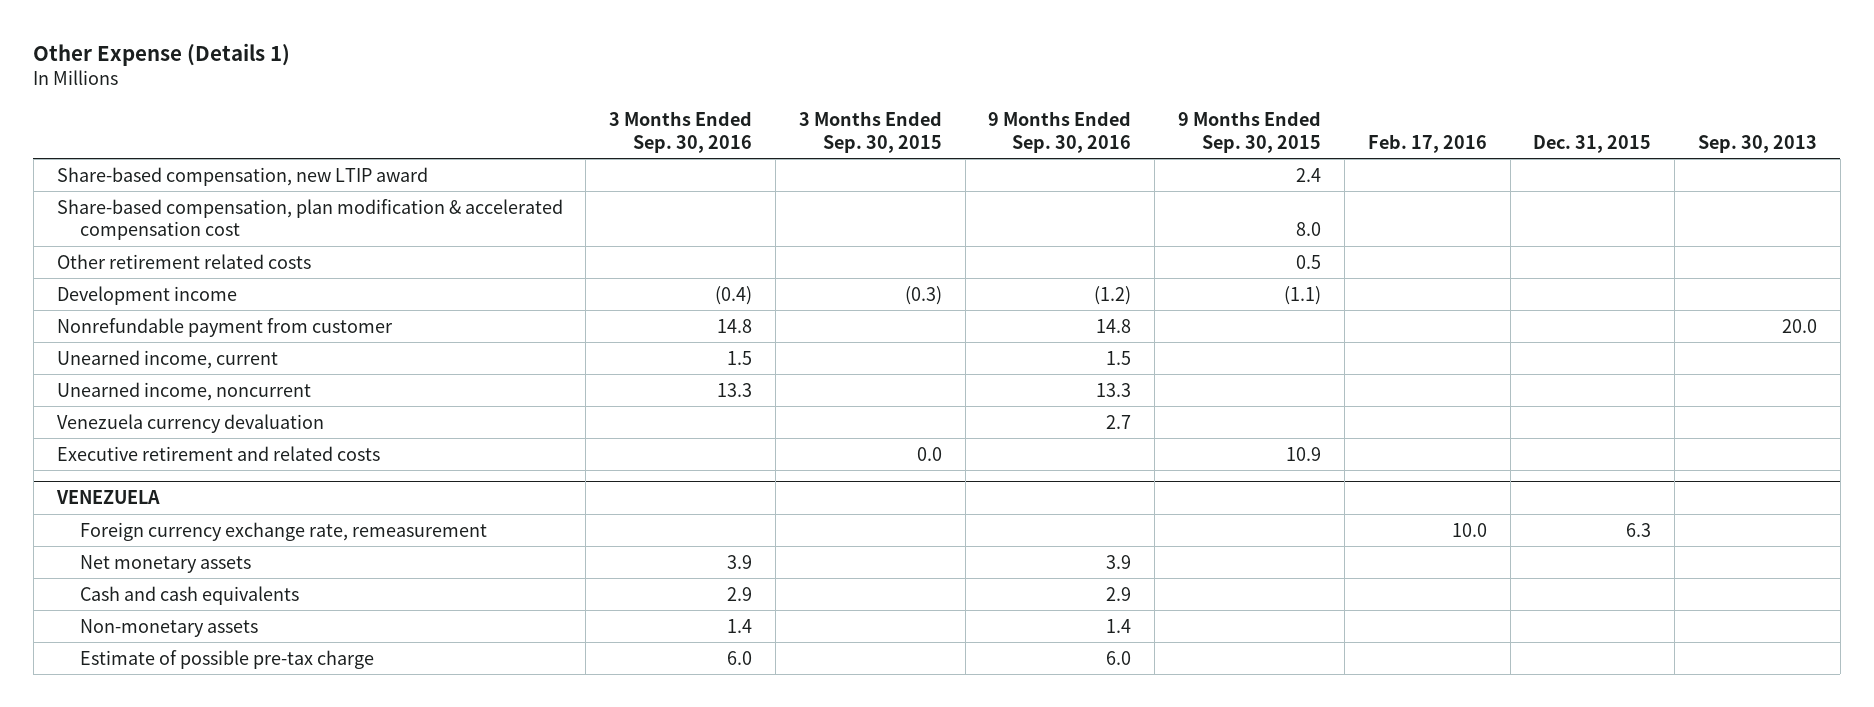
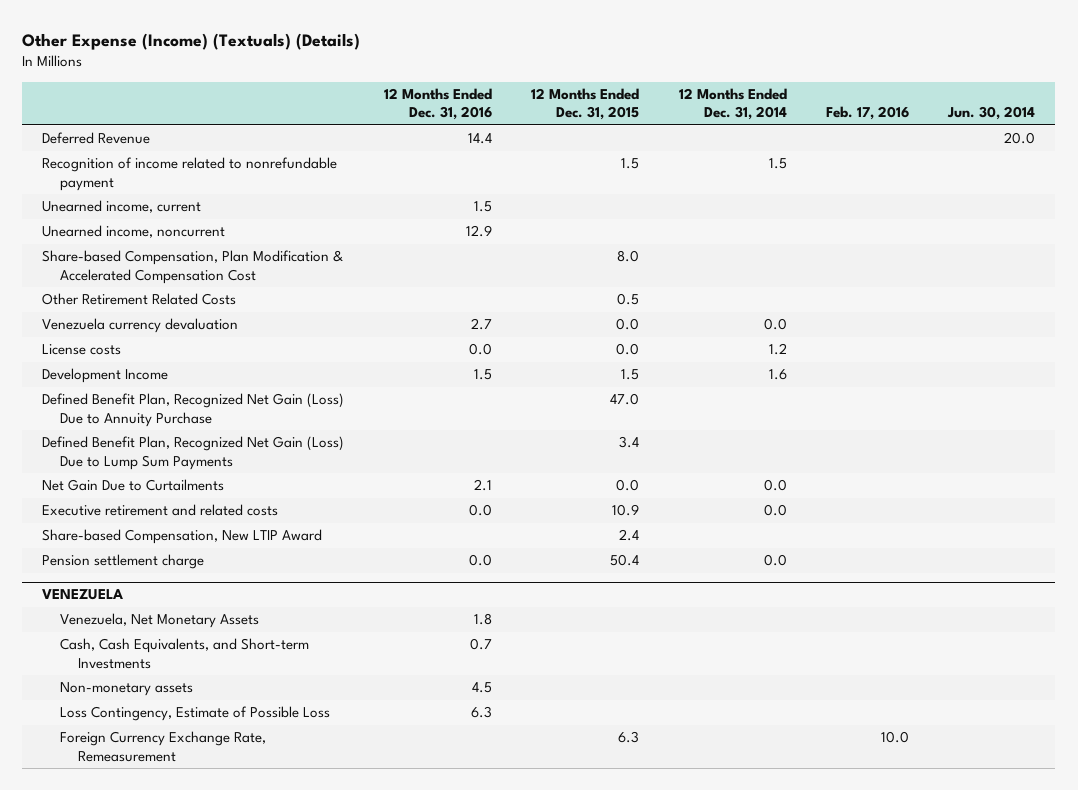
- Other Expense (Details 1)
+ Other Expense (Income) (Textuals) (Details)
- | 3 Months Ended Sep. 30, 2016 | 3 Months Ended Sep. 30, 2015 | 9 Months Ended Sep. 30, 2016 | 9 Months Ended Sep. 30, 2015 | Feb. 17, 2016 | Dec. 31, 2015 | Sep. 30, 2013
+ | 12 Months Ended Dec. 31, 2016 | 12 Months Ended Dec. 31, 2015 | 12 Months Ended Dec. 31, 2014 | Feb. 17, 2016 | Jun. 30, 2014
- Share-based compensation, new LTIP award | | | | 2.4 | | |
- Share-based compensation, plan modification & accelerated compensation cost | | | | 8.0 | | |
- Other retirement related costs | | | | 0.5 | | |
- Development income | (0.4) | (0.3) | (1.2) | (1.1) | | |
- Nonrefundable payment from customer | 14.8 | | 14.8 | | | | 20.0
+ Deferred Revenue | 14.4 | | | | 20.0
+ Recognition of income related to nonrefundable payment | | 1.5 | 1.5 | |
+ Share-based Compensation, Plan Modification & Accelerated Compensation Cost | | 8.0 | | |
+ Other Retirement Related Costs | | 0.5 | | |
+ License costs | 0.0 | 0.0 | 1.2 | |
+ Development Income | 1.5 | 1.5 | 1.6 | |
+ Defined Benefit Plan, Recognized Net Gain (Loss) Due to Annuity Purchase | | 47.0 | | |
+ Defined Benefit Plan, Recognized Net Gain (Loss) Due to Lump Sum Payments | | 3.4 | | |
+ Net Gain Due to Curtailments | 2.1 | 0.0 | 0.0 | |
+ Share-based Compensation, New LTIP Award | | 2.4 | | |
+ Pension settlement charge | 0.0 | 50.4 | 0.0 | |
@ VENEZUELA
- Foreign currency exchange rate, remeasurement | | | | | 10.0 | 6.3 |
- Net monetary assets | 3.9 | | 3.9 | | | |
- Cash and cash equivalents | 2.9 | | 2.9 | | | |
+ Venezuela, Net Monetary Assets | 1.8 | | | |
+ Cash, Cash Equivalents, and Short-term Investments | 0.7 | | | |
- Estimate of possible pre-tax charge | 6.0 | | 6.0 | | | |
+ Loss Contingency, Estimate of Possible Loss | 6.3 | | | |
+ Foreign Currency Exchange Rate, Remeasurement | | 6.3 | | 10.0 |

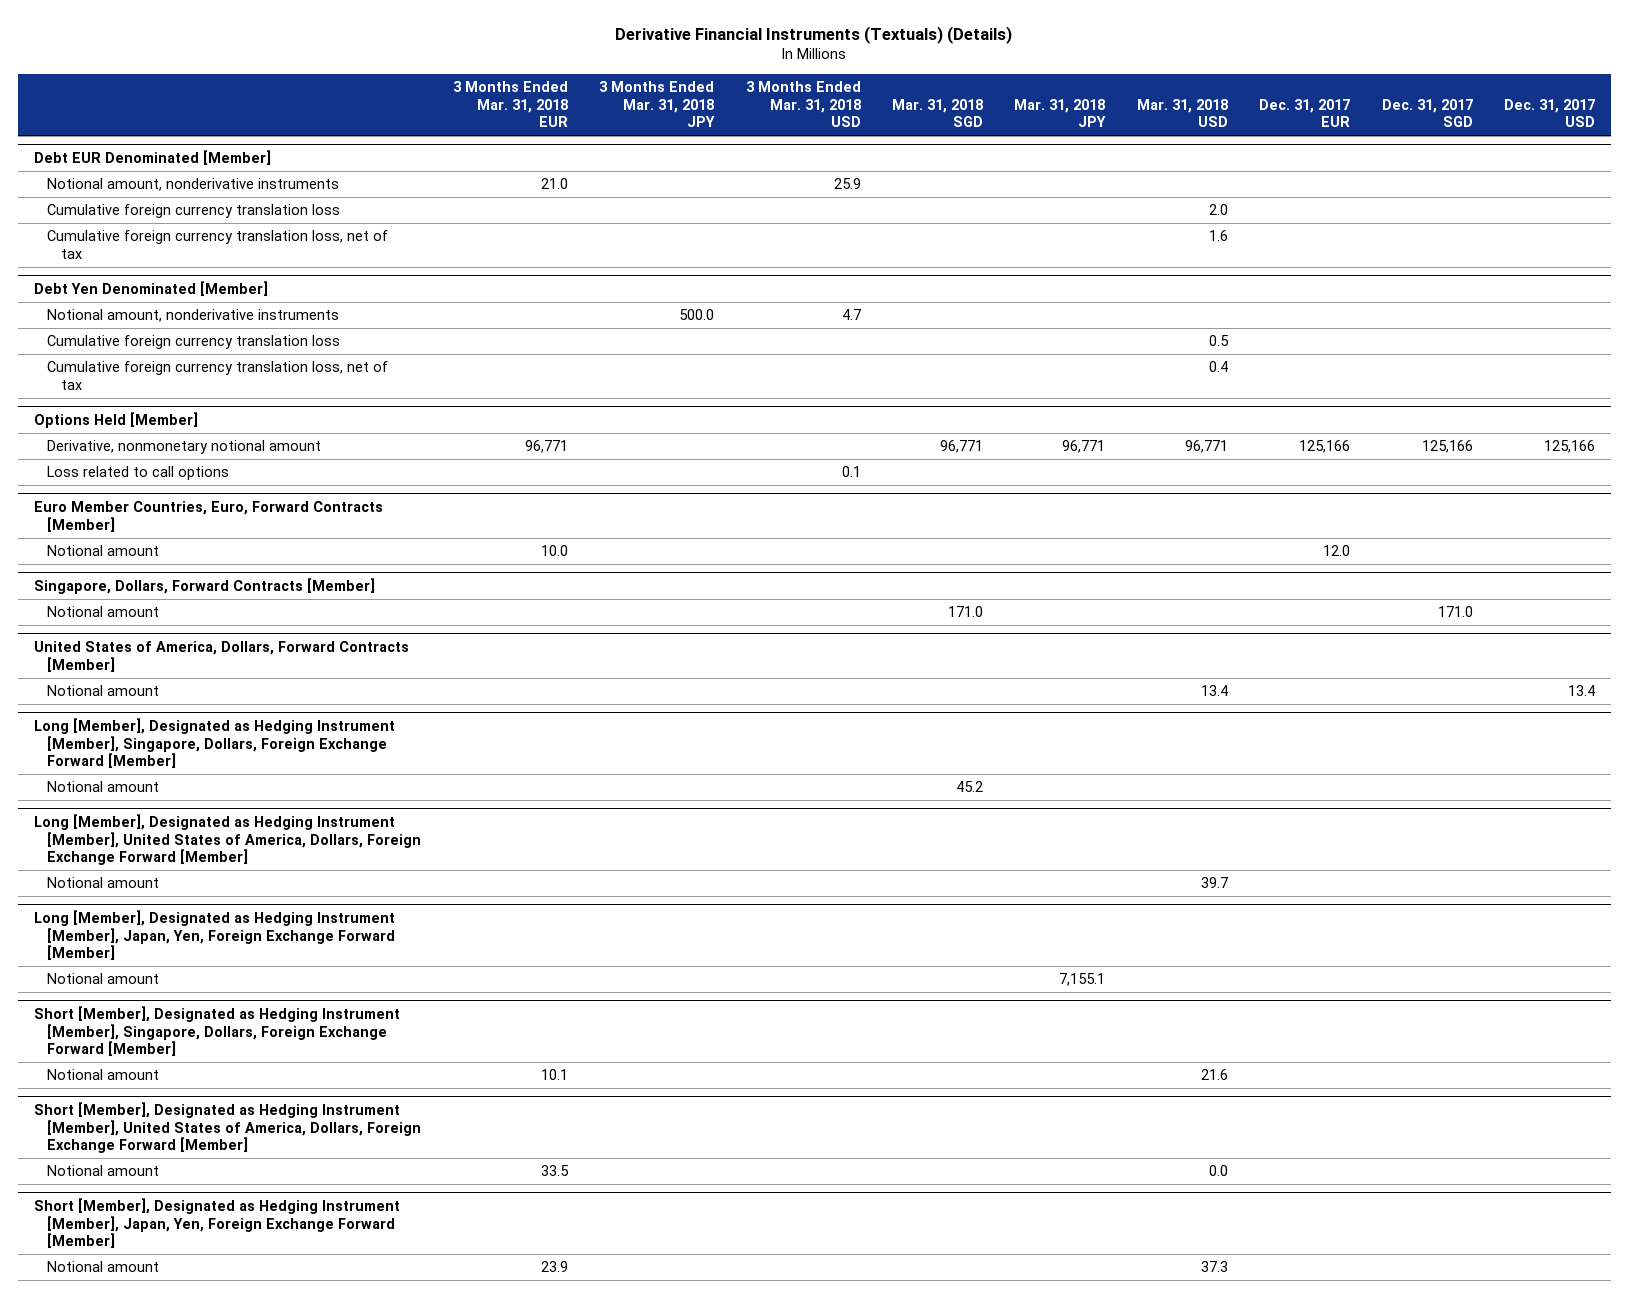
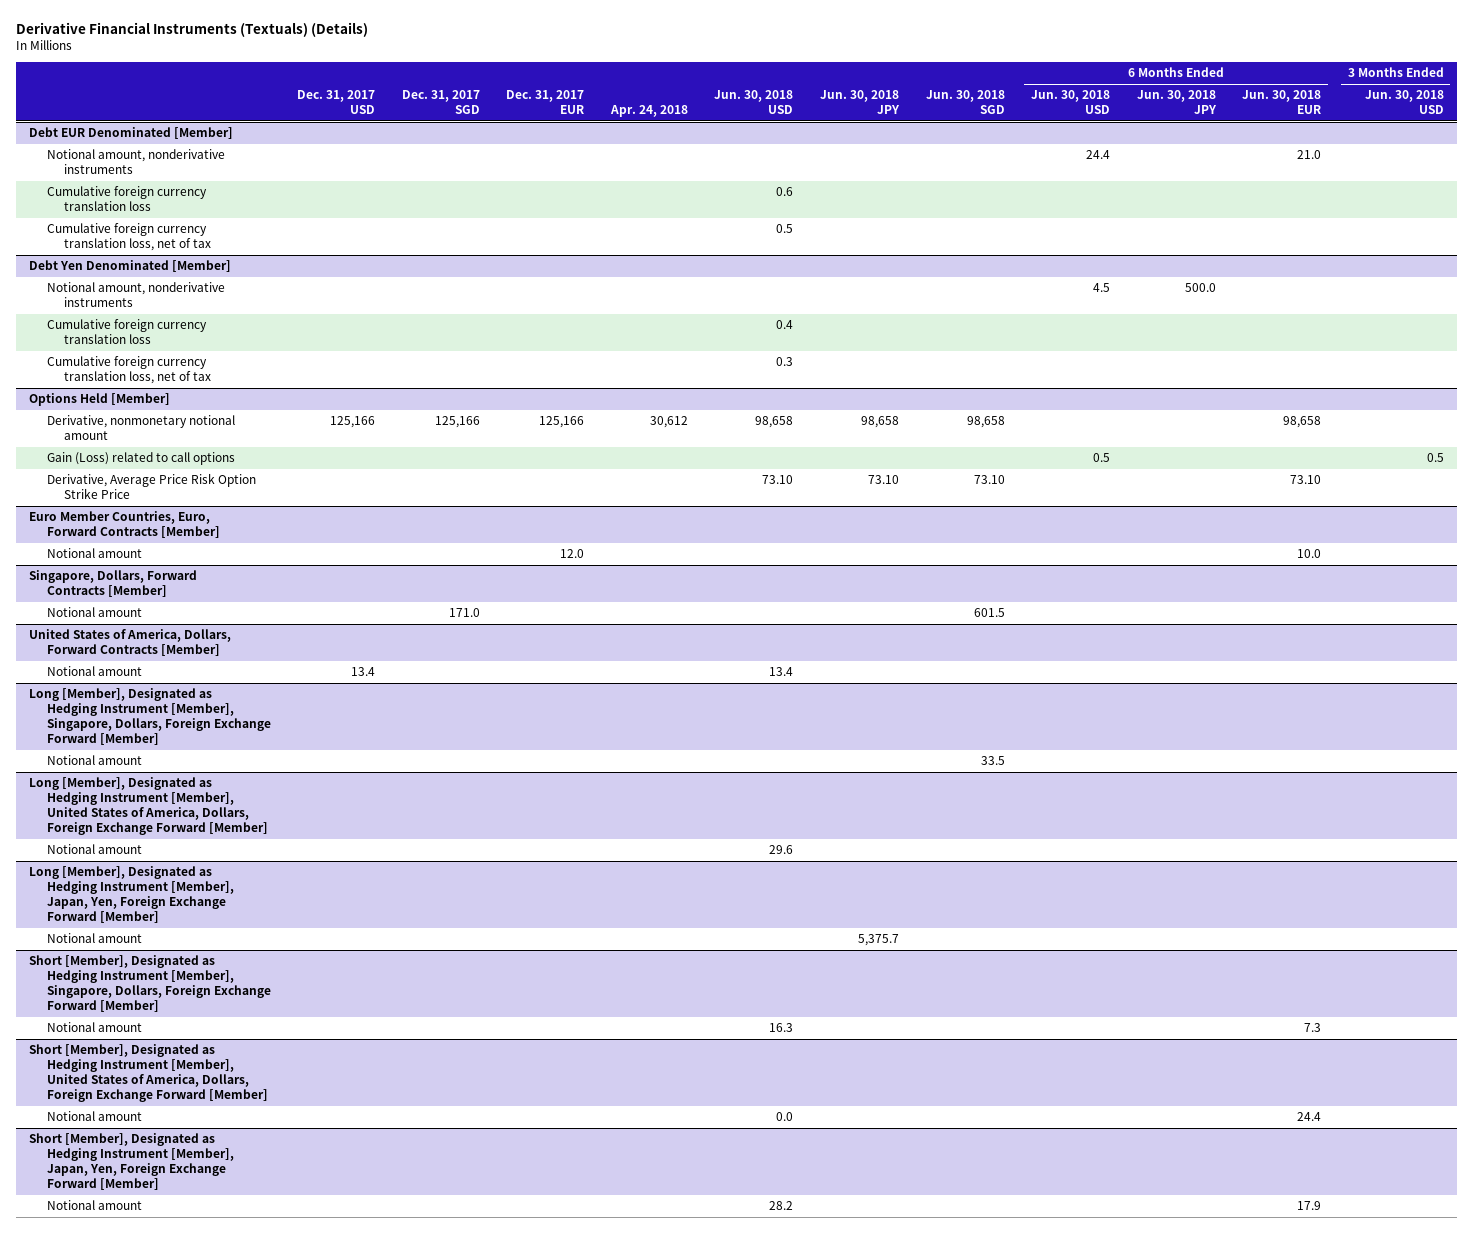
- | 3 Months Ended Mar. 31, 2018 EUR | 3 Months Ended Mar. 31, 2018 JPY | 3 Months Ended Mar. 31, 2018 USD | Mar. 31, 2018 SGD | Mar. 31, 2018 JPY | Mar. 31, 2018 USD | Dec. 31, 2017 EUR | Dec. 31, 2017 SGD | Dec. 31, 2017 USD
+ | Dec. 31, 2017 USD | Dec. 31, 2017 SGD | Dec. 31, 2017 EUR | Apr. 24, 2018 | Jun. 30, 2018 USD | Jun. 30, 2018 JPY | Jun. 30, 2018 SGD | 6 Months Ended Jun. 30, 2018 USD | 6 Months Ended Jun. 30, 2018 JPY | 6 Months Ended Jun. 30, 2018 EUR | 3 Months Ended Jun. 30, 2018 USD
@ Options Held [Member]
- Loss related to call options | | | 0.1 | | | | | |
+ Gain (Loss) related to call options | | | | | | | | 0.5 | | | 0.5
+ Derivative, Average Price Risk Option Strike Price | | | | | 73.10 | 73.10 | 73.10 | | | 73.10 |

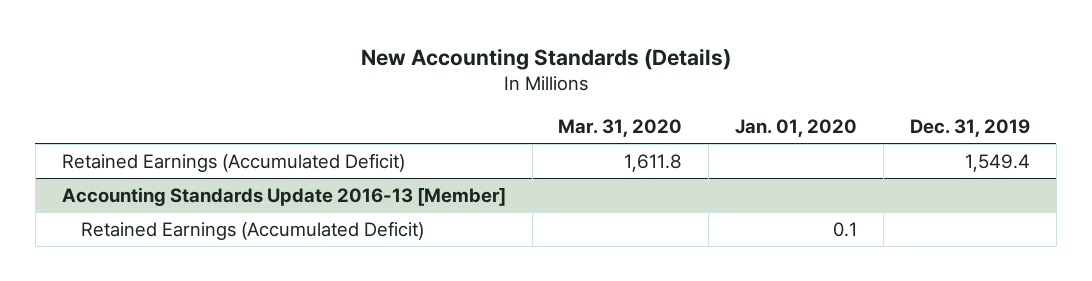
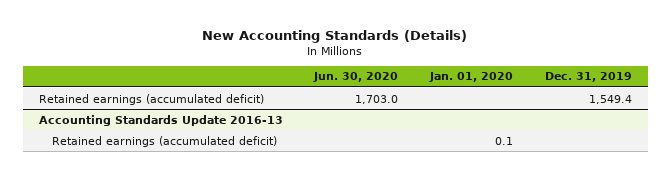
- | Mar. 31, 2020 | Jan. 01, 2020 | Dec. 31, 2019
+ | Jun. 30, 2020 | Jan. 01, 2020 | Dec. 31, 2019
- Retained Earnings (Accumulated Deficit) | 1,611.8 | | 1,549.4
- Accounting Standards Update 2016-13 [Member]
- Retained Earnings (Accumulated Deficit) | | 0.1 |
+ Retained earnings (accumulated deficit) | 1,703.0 | | 1,549.4
+ Accounting Standards Update 2016-13
+ Retained earnings (accumulated deficit) | | 0.1 |

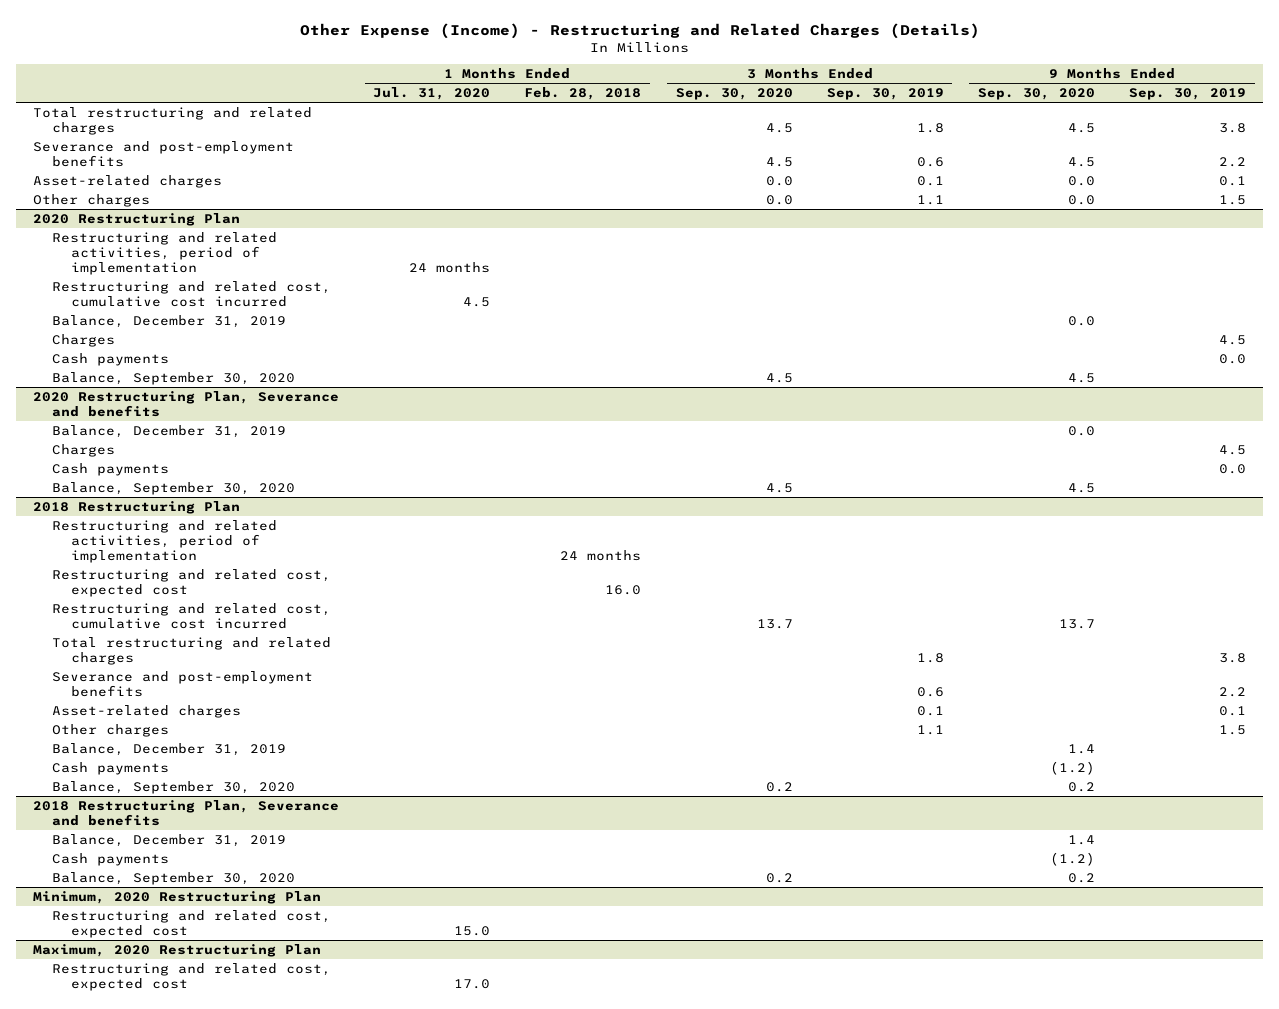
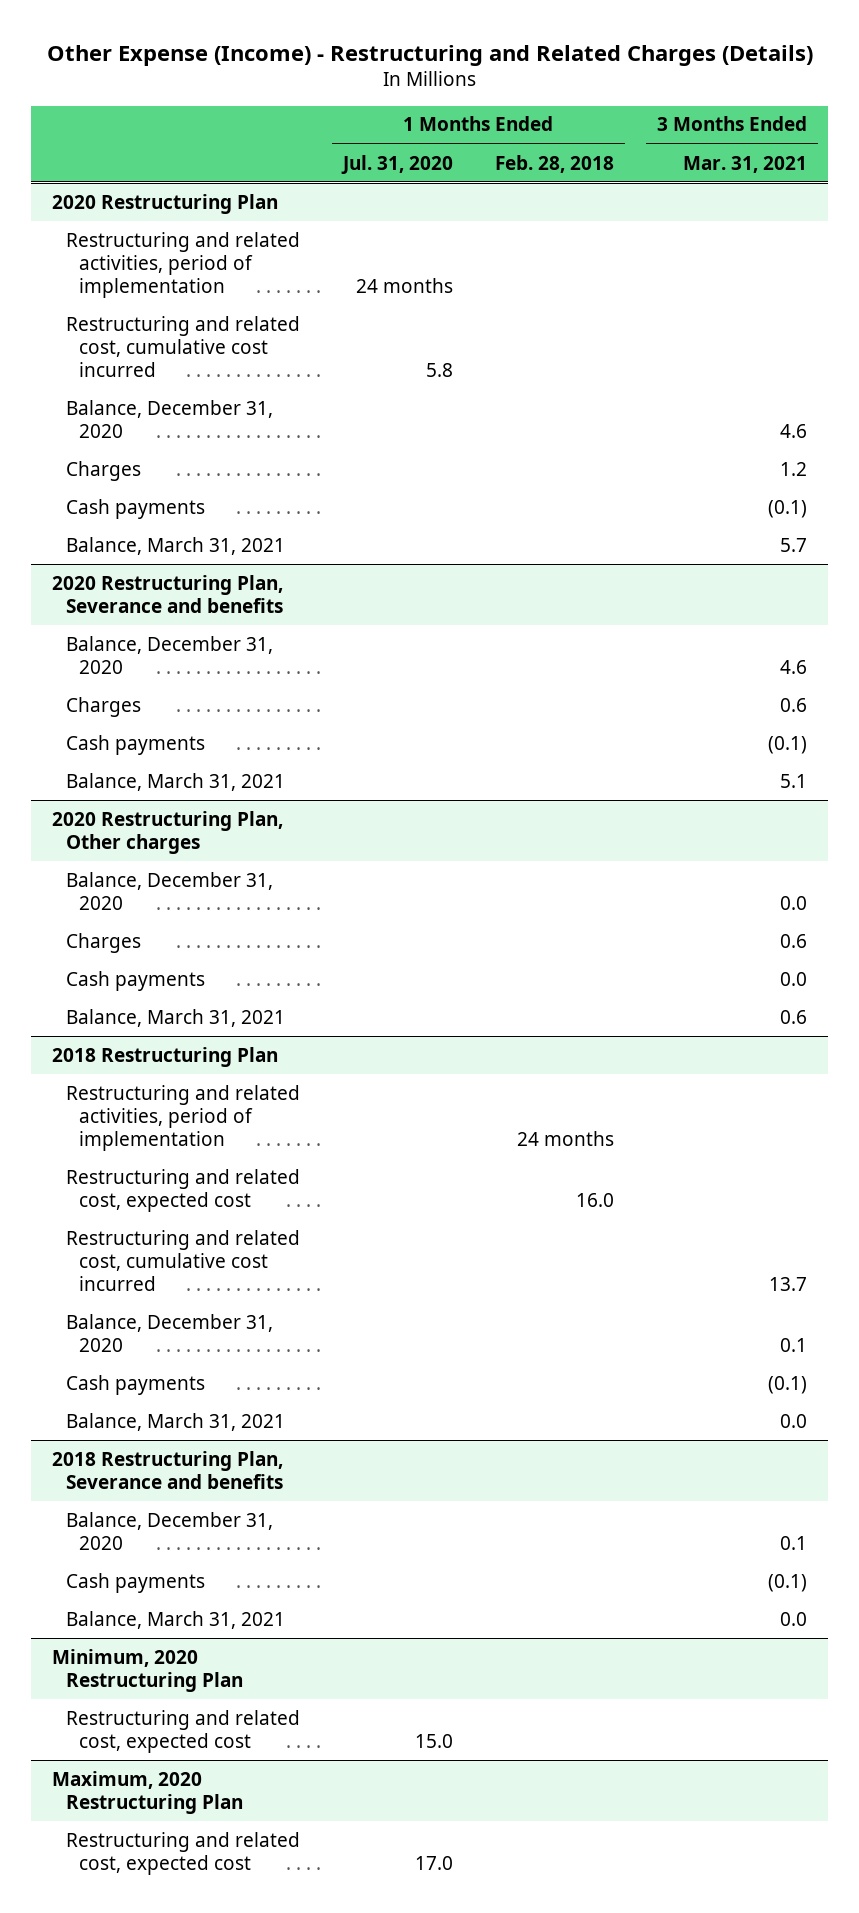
- | 1 Months Ended Jul. 31, 2020 | 1 Months Ended Feb. 28, 2018 | 3 Months Ended Sep. 30, 2020 | 3 Months Ended Sep. 30, 2019 | 9 Months Ended Sep. 30, 2020 | 9 Months Ended Sep. 30, 2019
+ | 1 Months Ended Jul. 31, 2020 | 1 Months Ended Feb. 28, 2018 | 3 Months Ended Mar. 31, 2021
- Total restructuring and related charges | | | 4.5 | 1.8 | 4.5 | 3.8
- Severance and post-employment benefits | | | 4.5 | 0.6 | 4.5 | 2.2
- Asset-related charges | | | 0.0 | 0.1 | 0.0 | 0.1
- Other charges | | | 0.0 | 1.1 | 0.0 | 1.5
@ 2020 Restructuring Plan
- Restructuring and related cost, cumulative cost incurred | 4.5 | | | | |
- Balance, December 31, 2019 | | | | | 0.0 |
+ Restructuring and related cost, cumulative cost incurred | 5.8 | |
+ Balance, December 31, 2020 | | | 4.6
- Balance, September 30, 2020 | | | 4.5 | | 4.5 |
+ Balance, March 31, 2021 | | | 5.7
@ 2020 Restructuring Plan, Severance and benefits
- Balance, December 31, 2019 | | | | | 0.0 |
+ Balance, December 31, 2020 | | | 4.6
- Balance, September 30, 2020 | | | 4.5 | | 4.5 |
+ Balance, March 31, 2021 | | | 5.1
+ 2020 Restructuring Plan, Other charges
+ Balance, December 31, 2020 | | | 0.0
+ Charges | | | 0.6
+ Cash payments | | | 0.0
+ Balance, March 31, 2021 | | | 0.6
@ 2018 Restructuring Plan
- Total restructuring and related charges | | | | 1.8 | | 3.8
- Severance and post-employment benefits | | | | 0.6 | | 2.2
- Asset-related charges | | | | 0.1 | | 0.1
- Other charges | | | | 1.1 | | 1.5
- Balance, December 31, 2019 | | | | | 1.4 |
+ Balance, December 31, 2020 | | | 0.1
- Balance, September 30, 2020 | | | 0.2 | | 0.2 |
+ Balance, March 31, 2021 | | | 0.0
@ 2018 Restructuring Plan, Severance and benefits
- Balance, December 31, 2019 | | | | | 1.4 |
+ Balance, December 31, 2020 | | | 0.1
- Balance, September 30, 2020 | | | 0.2 | | 0.2 |
+ Balance, March 31, 2021 | | | 0.0

